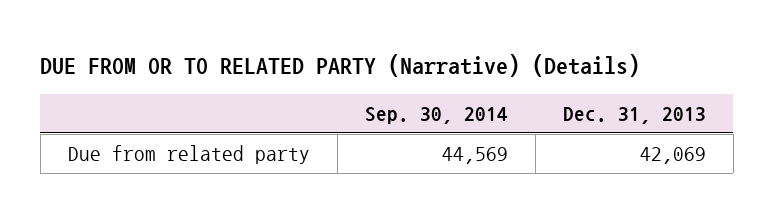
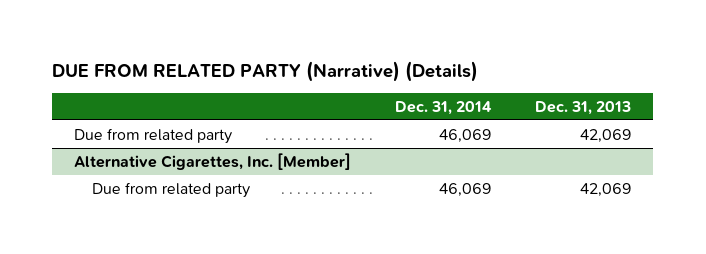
- DUE FROM OR TO RELATED PARTY (Narrative) (Details)
+ DUE FROM RELATED PARTY (Narrative) (Details)
- | Sep. 30, 2014 | Dec. 31, 2013
+ | Dec. 31, 2014 | Dec. 31, 2013
+ Alternative Cigarettes, Inc. [Member]
+ Due from related party | 46,069 | 42,069

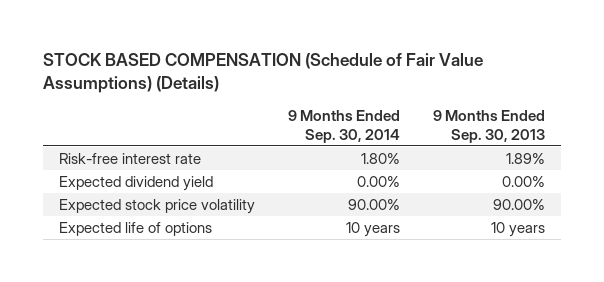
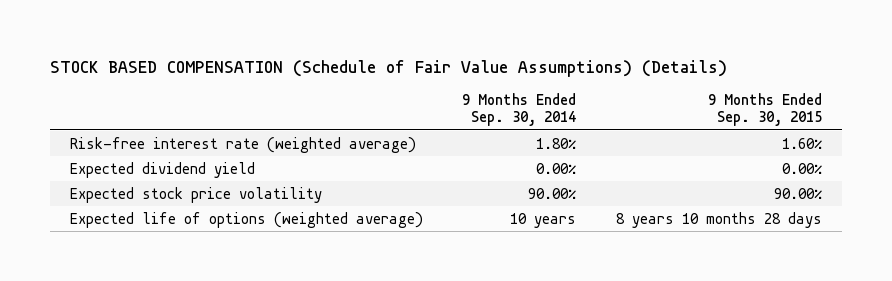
- | 9 Months Ended Sep. 30, 2014 | 9 Months Ended Sep. 30, 2013
+ | 9 Months Ended Sep. 30, 2014 | 9 Months Ended Sep. 30, 2015
- Risk-free interest rate | 1.80% | 1.89%
+ Risk-free interest rate (weighted average) | 1.80% | 1.60%
- Expected life of options | 10 years | 10 years
+ Expected life of options (weighted average) | 10 years | 8 years 10 months 28 days

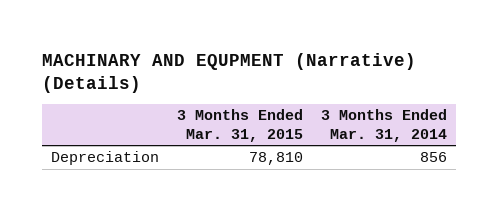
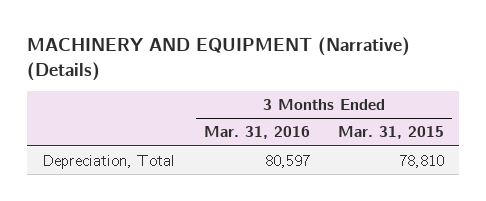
- MACHINARY AND EQUPMENT (Narrative) (Details)
+ MACHINERY AND EQUIPMENT (Narrative) (Details)
- | 3 Months Ended Mar. 31, 2015 | 3 Months Ended Mar. 31, 2014
+ | 3 Months Ended Mar. 31, 2016 | 3 Months Ended Mar. 31, 2015
- Depreciation | 78,810 | 856
+ Depreciation, Total | 80,597 | 78,810

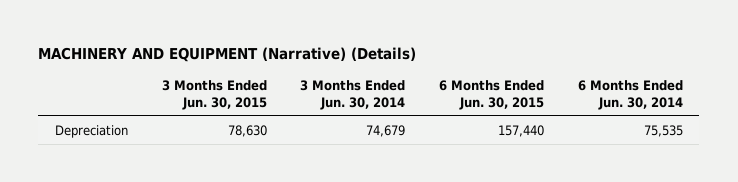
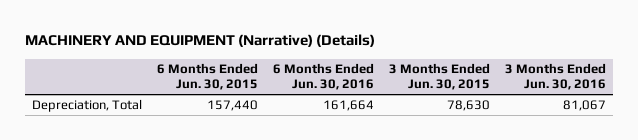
- | 3 Months Ended Jun. 30, 2015 | 3 Months Ended Jun. 30, 2014 | 6 Months Ended Jun. 30, 2015 | 6 Months Ended Jun. 30, 2014
+ | 6 Months Ended Jun. 30, 2015 | 6 Months Ended Jun. 30, 2016 | 3 Months Ended Jun. 30, 2015 | 3 Months Ended Jun. 30, 2016
- Depreciation | 78,630 | 74,679 | 157,440 | 75,535
+ Depreciation, Total | 157,440 | 161,664 | 78,630 | 81,067

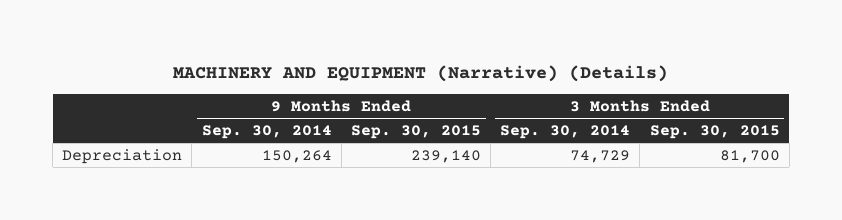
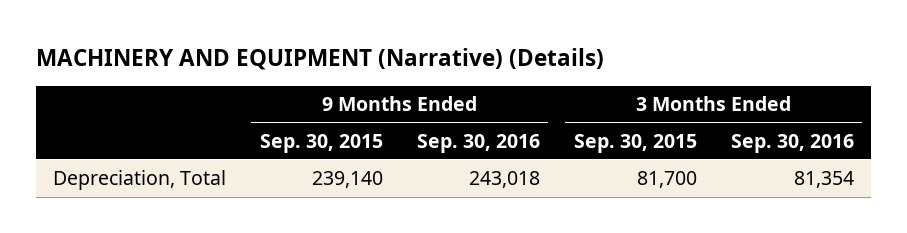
- | 9 Months Ended Sep. 30, 2014 | 9 Months Ended Sep. 30, 2015 | 3 Months Ended Sep. 30, 2014 | 3 Months Ended Sep. 30, 2015
+ | 9 Months Ended Sep. 30, 2015 | 9 Months Ended Sep. 30, 2016 | 3 Months Ended Sep. 30, 2015 | 3 Months Ended Sep. 30, 2016
- Depreciation | 150,264 | 239,140 | 74,729 | 81,700
+ Depreciation, Total | 239,140 | 243,018 | 81,700 | 81,354

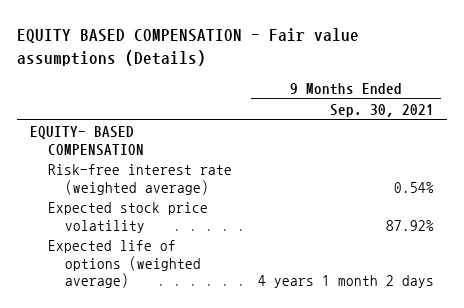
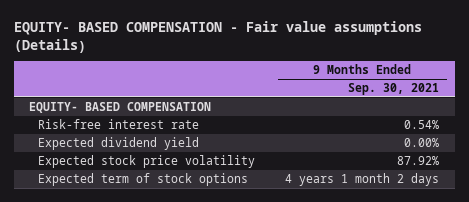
- EQUITY BASED COMPENSATION - Fair value assumptions (Details)
+ EQUITY- BASED COMPENSATION - Fair value assumptions (Details)
- Risk-free interest rate (weighted average) | 0.54%
+ Risk-free interest rate | 0.54%
+ Expected dividend yield | 0.00%
- Expected life of options (weighted average) | 4 years 1 month 2 days
+ Expected term of stock options | 4 years 1 month 2 days

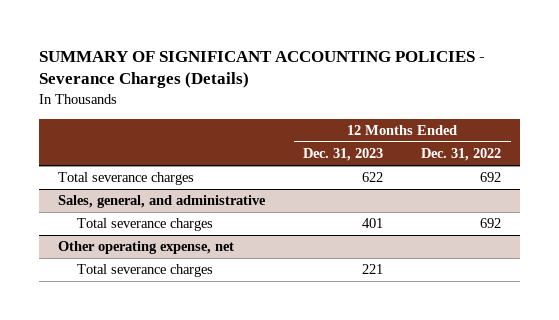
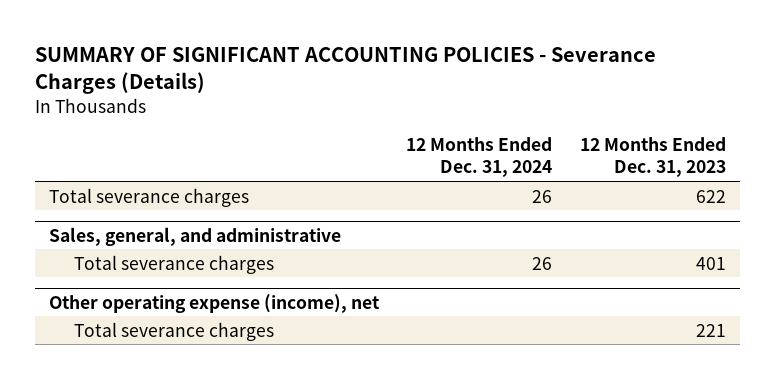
- | 12 Months Ended Dec. 31, 2023 | 12 Months Ended Dec. 31, 2022
+ | 12 Months Ended Dec. 31, 2024 | 12 Months Ended Dec. 31, 2023
- Other operating expense, net
+ Other operating expense (income), net

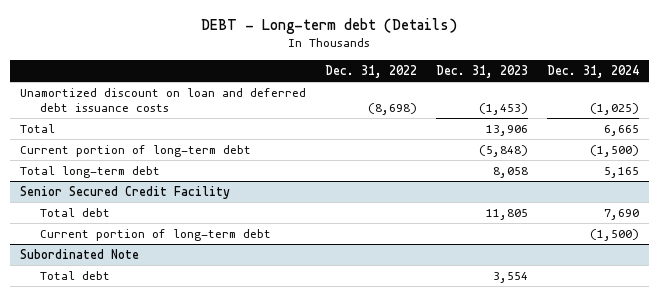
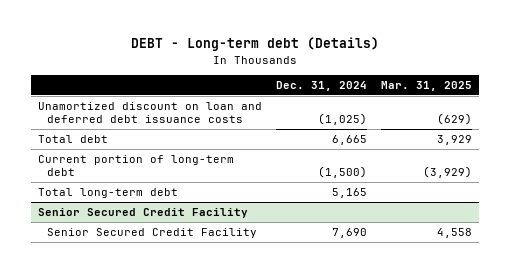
- | Dec. 31, 2022 | Dec. 31, 2023 | Dec. 31, 2024
+ | Dec. 31, 2024 | Mar. 31, 2025
- Total | | 13,906 | 6,665
+ Total debt | 6,665 | 3,929
@ Senior Secured Credit Facility
- Total debt | | 11,805 | 7,690
- Current portion of long-term debt | | | (1,500)
- Subordinated Note
- Total debt | | 3,554 |
@ Senior Secured Credit Facility
+ Senior Secured Credit Facility | 7,690 | 4,558

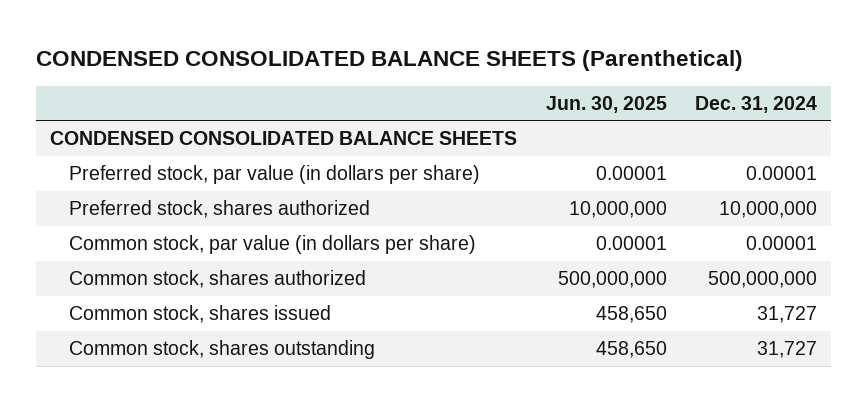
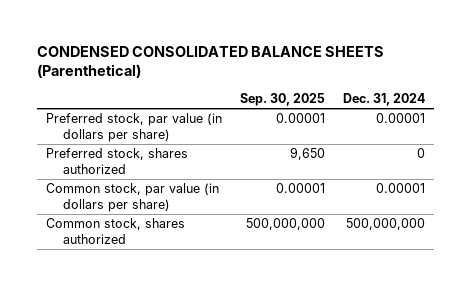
- | Jun. 30, 2025 | Dec. 31, 2024
+ | Sep. 30, 2025 | Dec. 31, 2024
- CONDENSED CONSOLIDATED BALANCE SHEETS
- Preferred stock, shares authorized | 10,000,000 | 10,000,000
+ Preferred stock, shares authorized | 9,650 | 0
- Common stock, shares issued | 458,650 | 31,727
- Common stock, shares outstanding | 458,650 | 31,727

